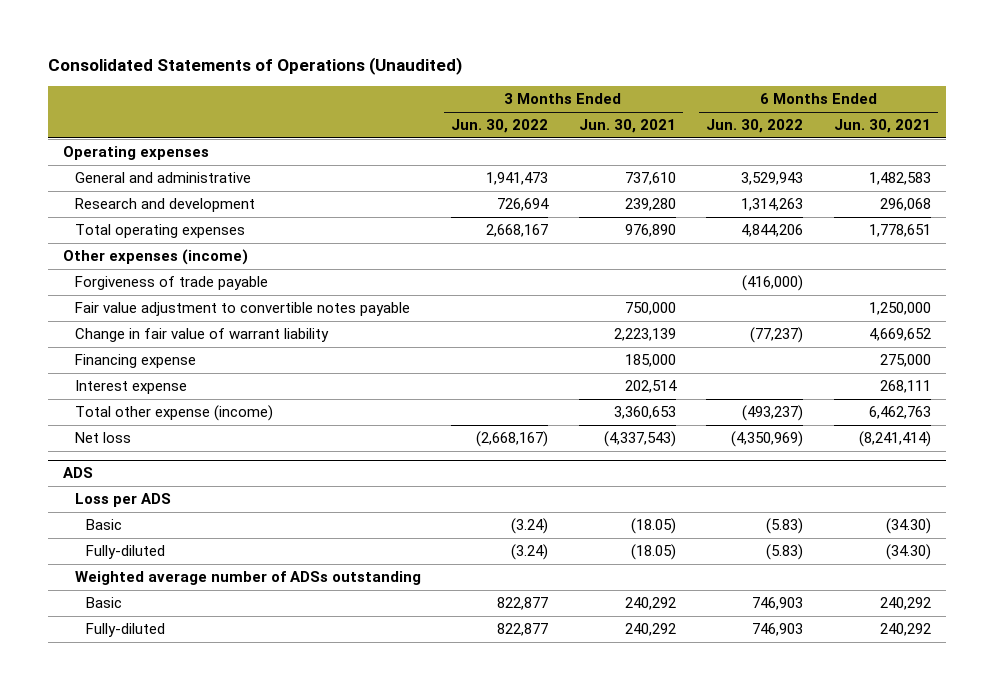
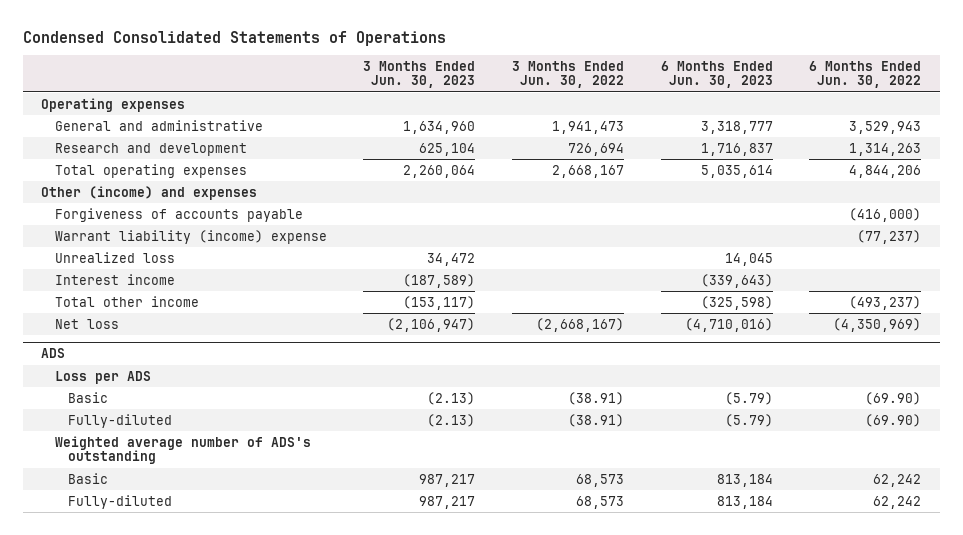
- Consolidated Statements of Operations (Unaudited)
+ Condensed Consolidated Statements of Operations
- | 3 Months Ended Jun. 30, 2022 | 3 Months Ended Jun. 30, 2021 | 6 Months Ended Jun. 30, 2022 | 6 Months Ended Jun. 30, 2021
+ | 3 Months Ended Jun. 30, 2023 | 3 Months Ended Jun. 30, 2022 | 6 Months Ended Jun. 30, 2023 | 6 Months Ended Jun. 30, 2022
- Other expenses (income)
- Forgiveness of trade payable | | | (416,000) |
- Fair value adjustment to convertible notes payable | | 750,000 | | 1,250,000
- Change in fair value of warrant liability | | 2,223,139 | (77,237) | 4,669,652
- Financing expense | | 185,000 | | 275,000
- Interest expense | | 202,514 | | 268,111
- Total other expense (income) | | 3,360,653 | (493,237) | 6,462,763
+ Other (income) and expenses
+ Forgiveness of accounts payable | | | | (416,000)
+ Warrant liability (income) expense | | | | (77,237)
+ Unrealized loss | 34,472 | | 14,045 |
+ Interest income | (187,589) | | (339,643) |
+ Total other income | (153,117) | | (325,598) | (493,237)
@ ADS
- Basic | (3.24) | (18.05) | (5.83) | (34.30)
- Fully-diluted | (3.24) | (18.05) | (5.83) | (34.30)
- Weighted average number of ADSs outstanding
- Basic | 822,877 | 240,292 | 746,903 | 240,292
- Fully-diluted | 822,877 | 240,292 | 746,903 | 240,292
+ Basic | (2.13) | (38.91) | (5.79) | (69.90)
+ Fully-diluted | (2.13) | (38.91) | (5.79) | (69.90)
+ Weighted average number of ADS's outstanding
+ Basic | 987,217 | 68,573 | 813,184 | 62,242
+ Fully-diluted | 987,217 | 68,573 | 813,184 | 62,242

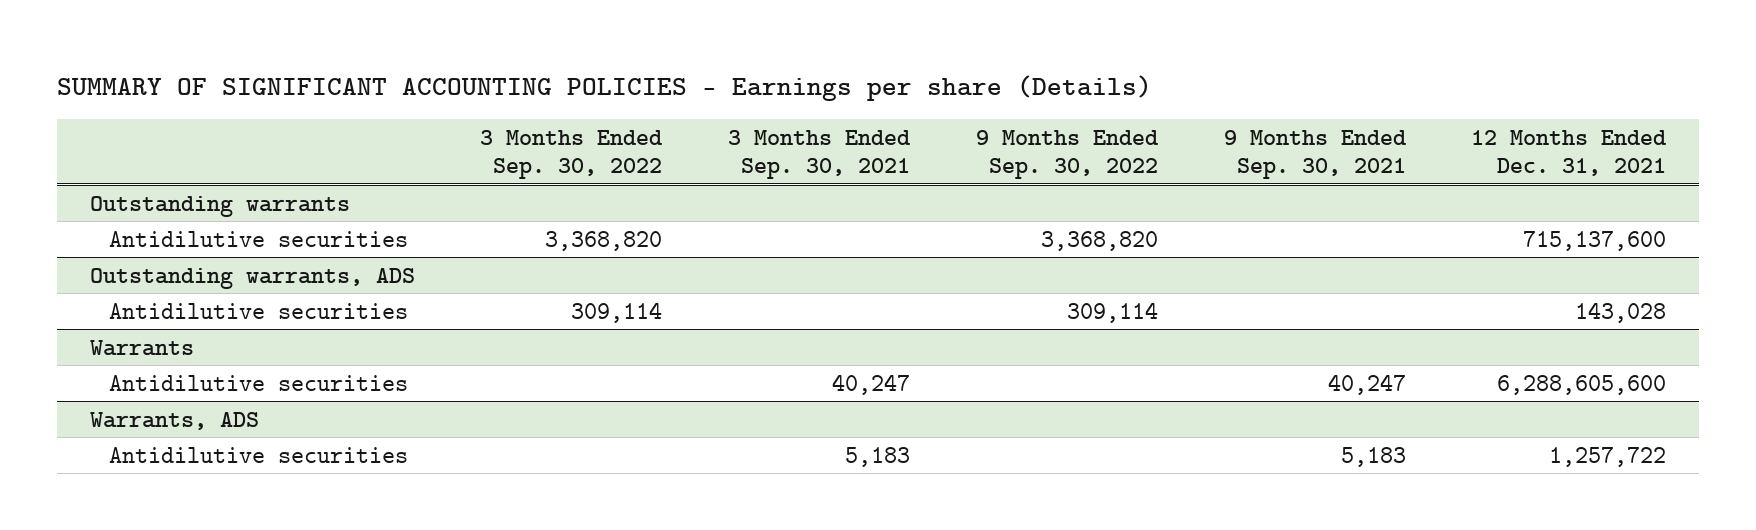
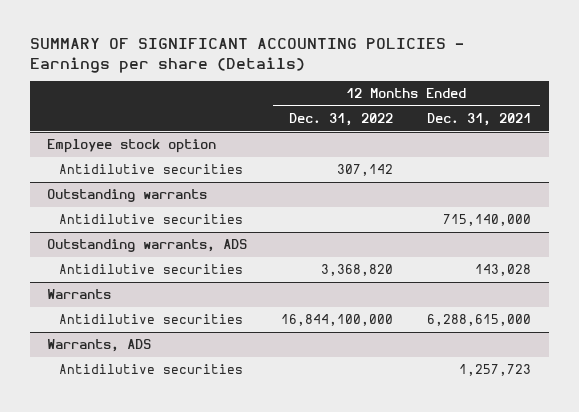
- | 3 Months Ended Sep. 30, 2022 | 3 Months Ended Sep. 30, 2021 | 9 Months Ended Sep. 30, 2022 | 9 Months Ended Sep. 30, 2021 | 12 Months Ended Dec. 31, 2021
+ | 12 Months Ended Dec. 31, 2022 | 12 Months Ended Dec. 31, 2021
+ Employee stock option
+ Antidilutive securities | 307,142 |
@ Outstanding warrants
- Antidilutive securities | 3,368,820 | | 3,368,820 | | 715,137,600
+ Antidilutive securities | | 715,140,000
@ Warrants
- Antidilutive securities | | 40,247 | | 40,247 | 6,288,605,600
+ Antidilutive securities | 16,844,100,000 | 6,288,615,000
@ Warrants, ADS
- Antidilutive securities | | 5,183 | | 5,183 | 1,257,722
+ Antidilutive securities | | 1,257,723

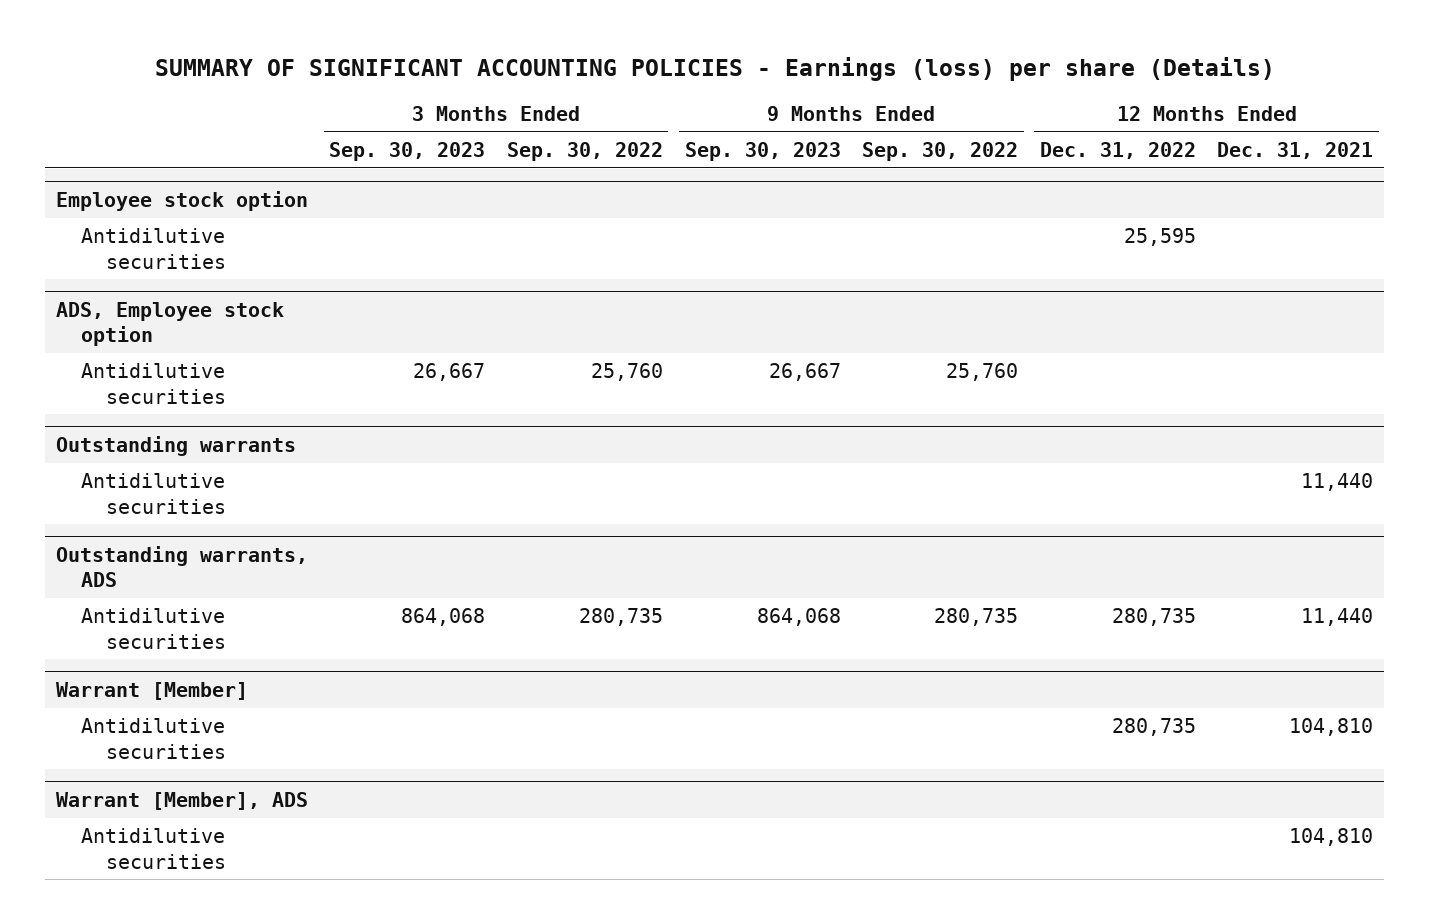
- SUMMARY OF SIGNIFICANT ACCOUNTING POLICIES - Earnings per share (Details)
+ SUMMARY OF SIGNIFICANT ACCOUNTING POLICIES - Earnings (loss) per share (Details)
- | 12 Months Ended Dec. 31, 2022 | 12 Months Ended Dec. 31, 2021
+ | 3 Months Ended Sep. 30, 2023 | 3 Months Ended Sep. 30, 2022 | 9 Months Ended Sep. 30, 2023 | 9 Months Ended Sep. 30, 2022 | 12 Months Ended Dec. 31, 2022 | 12 Months Ended Dec. 31, 2021
@ Employee stock option
- Antidilutive securities | 307,142 |
+ Antidilutive securities | | | | | 25,595 |
+ ADS, Employee stock option
+ Antidilutive securities | 26,667 | 25,760 | 26,667 | 25,760 | |
@ Outstanding warrants
- Antidilutive securities | | 715,140,000
+ Antidilutive securities | | | | | | 11,440
@ Outstanding warrants, ADS
- Antidilutive securities | 3,368,820 | 143,028
- Warrants
- Antidilutive securities | 16,844,100,000 | 6,288,615,000
- Warrants, ADS
- Antidilutive securities | | 1,257,723
@ Outstanding warrants, ADS
+ Antidilutive securities | 864,068 | 280,735 | 864,068 | 280,735 | 280,735 | 11,440
+ Warrant [Member]
+ Antidilutive securities | | | | | 280,735 | 104,810
+ Warrant [Member], ADS
+ Antidilutive securities | | | | | | 104,810

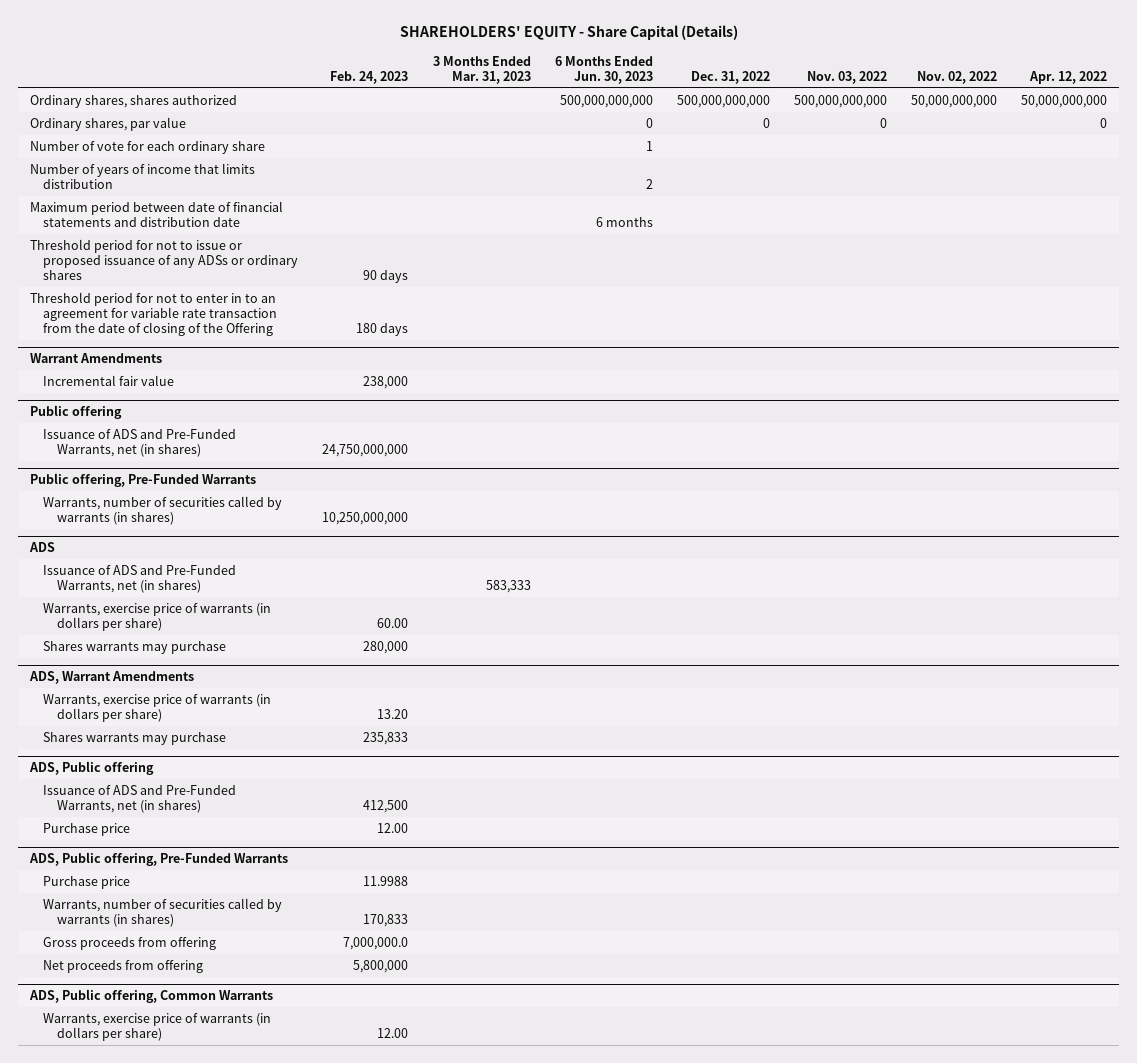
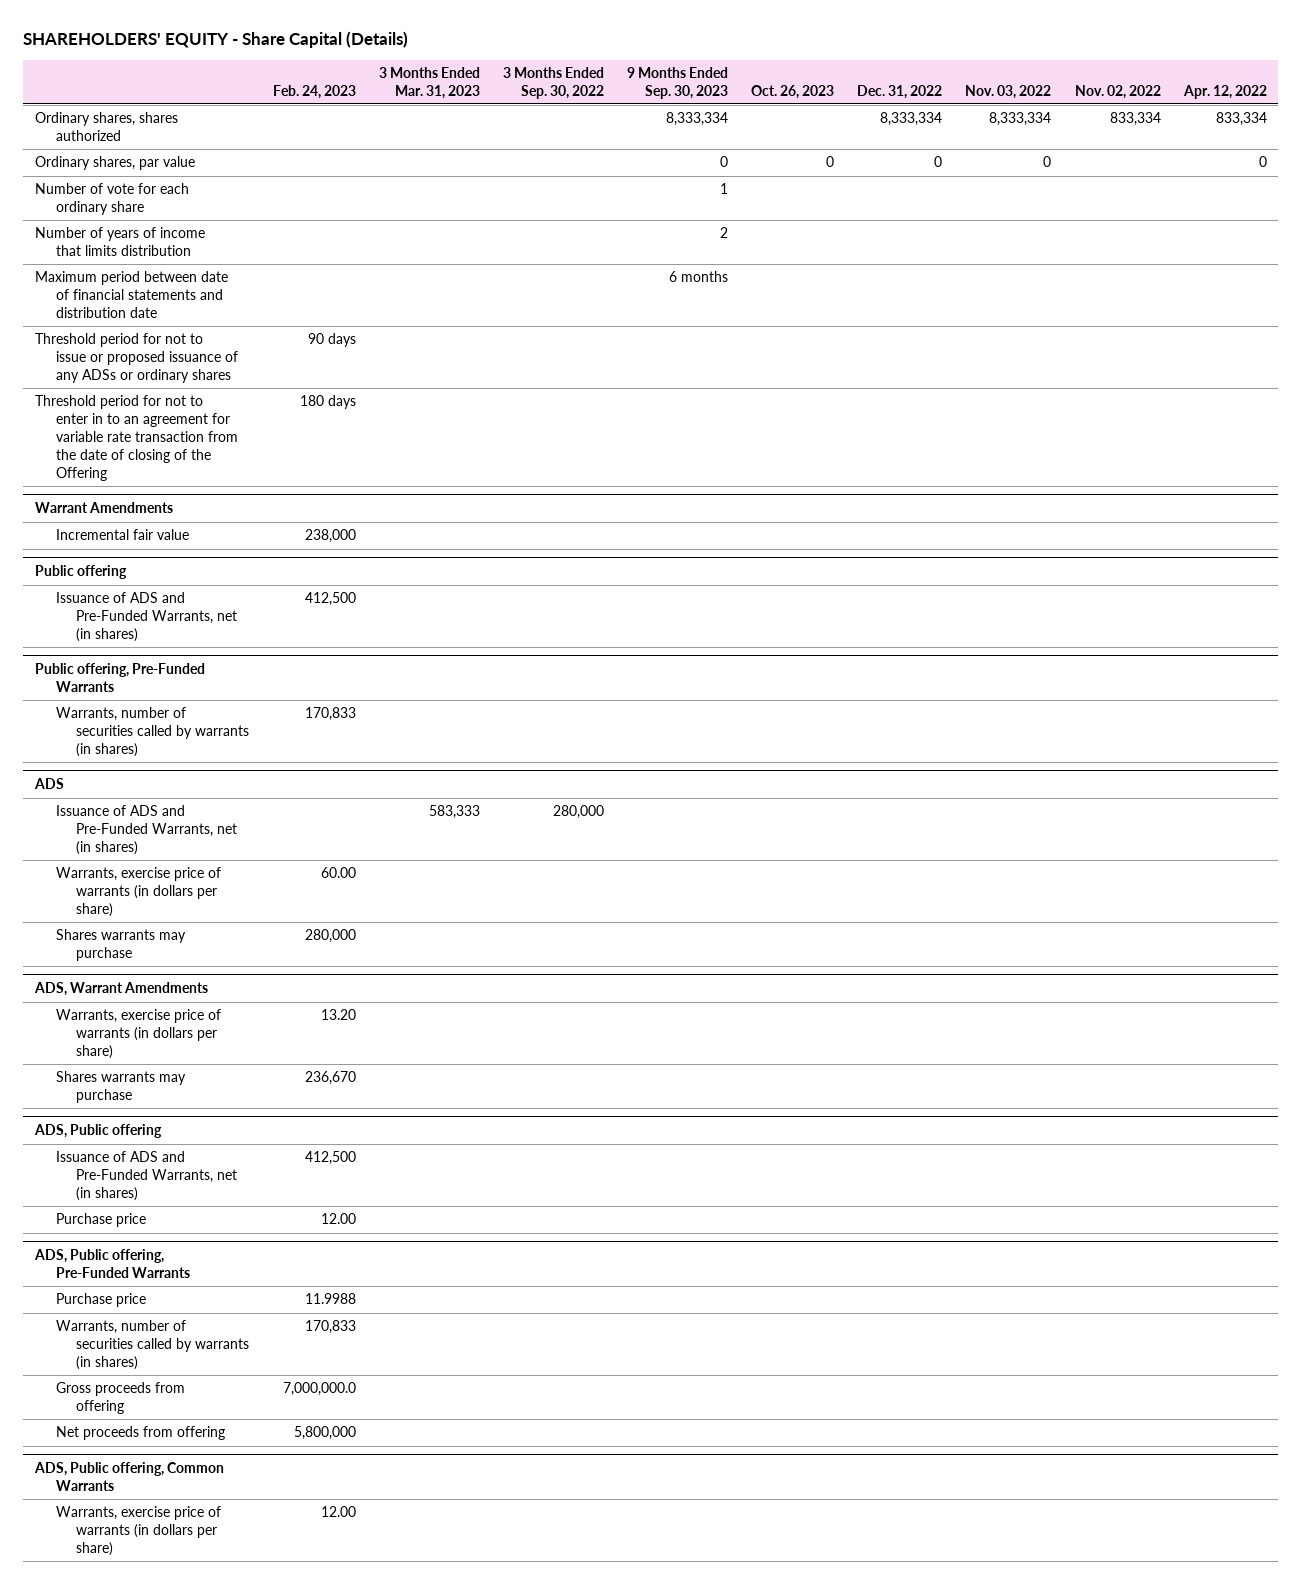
- | Feb. 24, 2023 | 3 Months Ended Mar. 31, 2023 | 6 Months Ended Jun. 30, 2023 | Dec. 31, 2022 | Nov. 03, 2022 | Nov. 02, 2022 | Apr. 12, 2022
+ | Feb. 24, 2023 | 3 Months Ended Mar. 31, 2023 | 3 Months Ended Sep. 30, 2022 | 9 Months Ended Sep. 30, 2023 | Oct. 26, 2023 | Dec. 31, 2022 | Nov. 03, 2022 | Nov. 02, 2022 | Apr. 12, 2022
- Ordinary shares, shares authorized | | | 500,000,000,000 | 500,000,000,000 | 500,000,000,000 | 50,000,000,000 | 50,000,000,000
+ Ordinary shares, shares authorized | | | | 8,333,334 | | 8,333,334 | 8,333,334 | 833,334 | 833,334
@ Public offering
- Issuance of ADS and Pre-Funded Warrants, net (in shares) | 24,750,000,000 | | | | | |
+ Issuance of ADS and Pre-Funded Warrants, net (in shares) | 412,500 | | | | | | | |
@ Public offering, Pre-Funded Warrants
- Warrants, number of securities called by warrants (in shares) | 10,250,000,000 | | | | | |
+ Warrants, number of securities called by warrants (in shares) | 170,833 | | | | | | | |
@ ADS, Warrant Amendments
- Shares warrants may purchase | 235,833 | | | | | |
+ Shares warrants may purchase | 236,670 | | | | | | | |

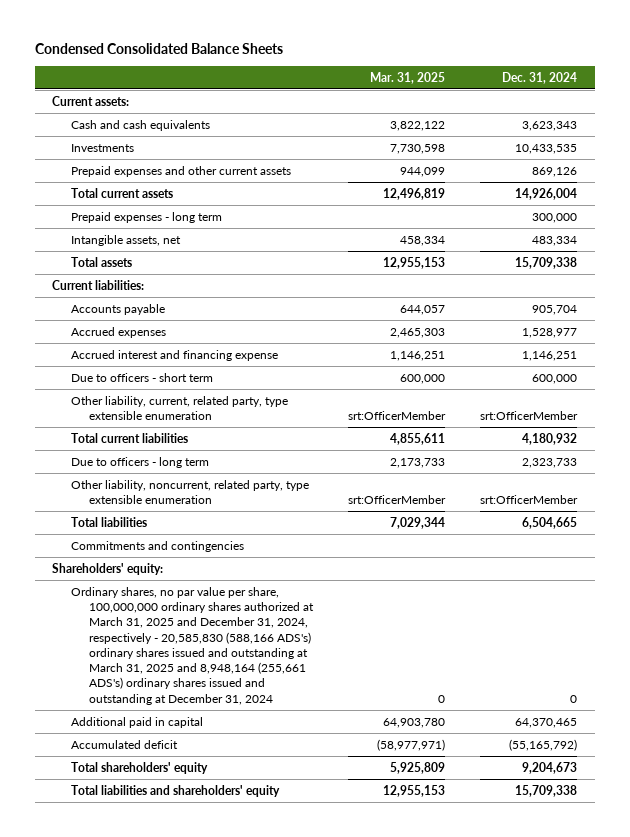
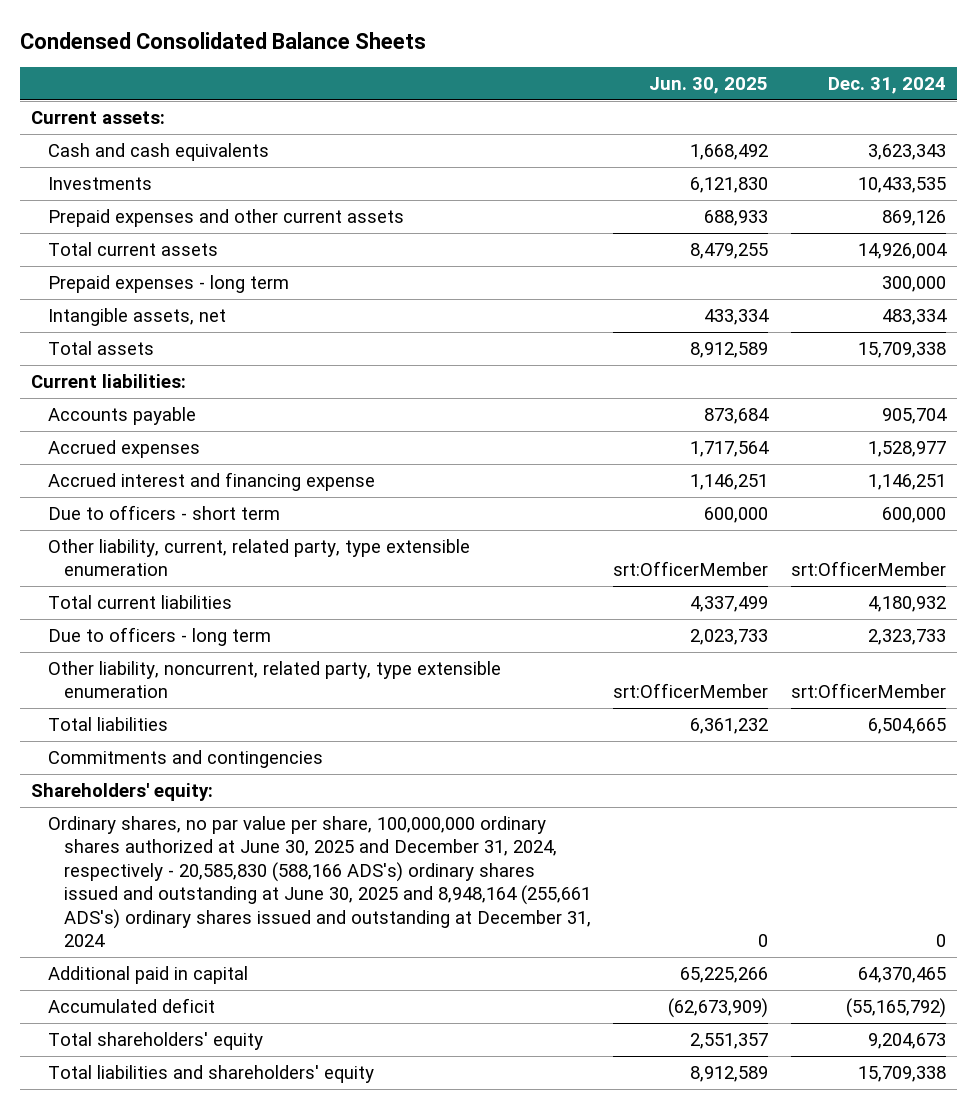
- | Mar. 31, 2025 | Dec. 31, 2024
+ | Jun. 30, 2025 | Dec. 31, 2024
- Ordinary shares, no par value per share, 100,000,000 ordinary shares authorized at March 31, 2025 and December 31, 2024, respectively - 20,585,830 (588,166 ADS's) ordinary shares issued and outstanding at March 31, 2025 and 8,948,164 (255,661 ADS's) ordinary shares issued and outstanding at December 31, 2024 | 0 | 0
+ Ordinary shares, no par value per share, 100,000,000 ordinary shares authorized at June 30, 2025 and December 31, 2024, respectively - 20,585,830 (588,166 ADS's) ordinary shares issued and outstanding at June 30, 2025 and 8,948,164 (255,661 ADS's) ordinary shares issued and outstanding at December 31, 2024 | 0 | 0

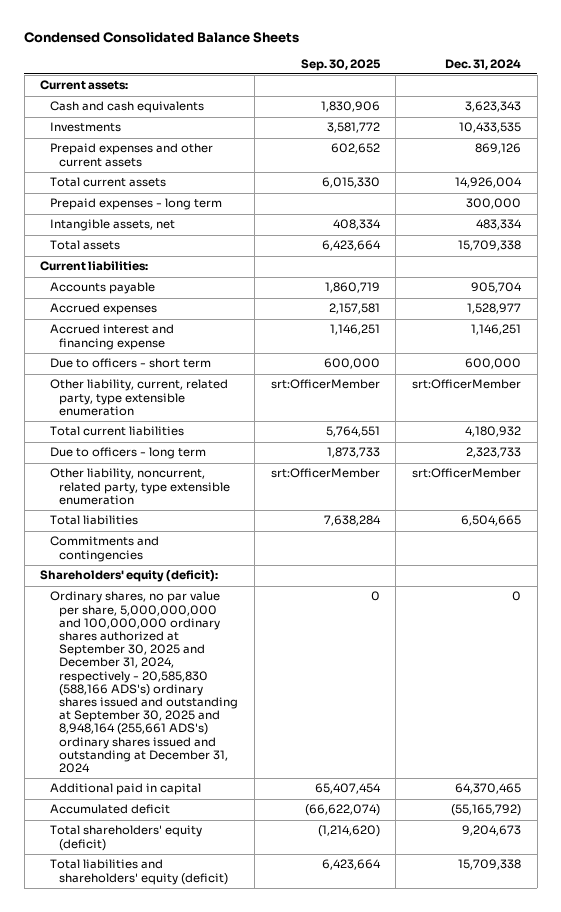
- | Jun. 30, 2025 | Dec. 31, 2024
+ | Sep. 30, 2025 | Dec. 31, 2024
- Shareholders' equity:
- Ordinary shares, no par value per share, 100,000,000 ordinary shares authorized at June 30, 2025 and December 31, 2024, respectively - 20,585,830 (588,166 ADS's) ordinary shares issued and outstanding at June 30, 2025 and 8,948,164 (255,661 ADS's) ordinary shares issued and outstanding at December 31, 2024 | 0 | 0
+ Shareholders' equity (deficit):
+ Ordinary shares, no par value per share, 5,000,000,000 and 100,000,000 ordinary shares authorized at September 30, 2025 and December 31, 2024, respectively - 20,585,830 (588,166 ADS's) ordinary shares issued and outstanding at September 30, 2025 and 8,948,164 (255,661 ADS's) ordinary shares issued and outstanding at December 31, 2024 | 0 | 0
- Total shareholders' equity | 2,551,357 | 9,204,673
- Total liabilities and shareholders' equity | 8,912,589 | 15,709,338
+ Total shareholders' equity (deficit) | (1,214,620) | 9,204,673
+ Total liabilities and shareholders' equity (deficit) | 6,423,664 | 15,709,338

